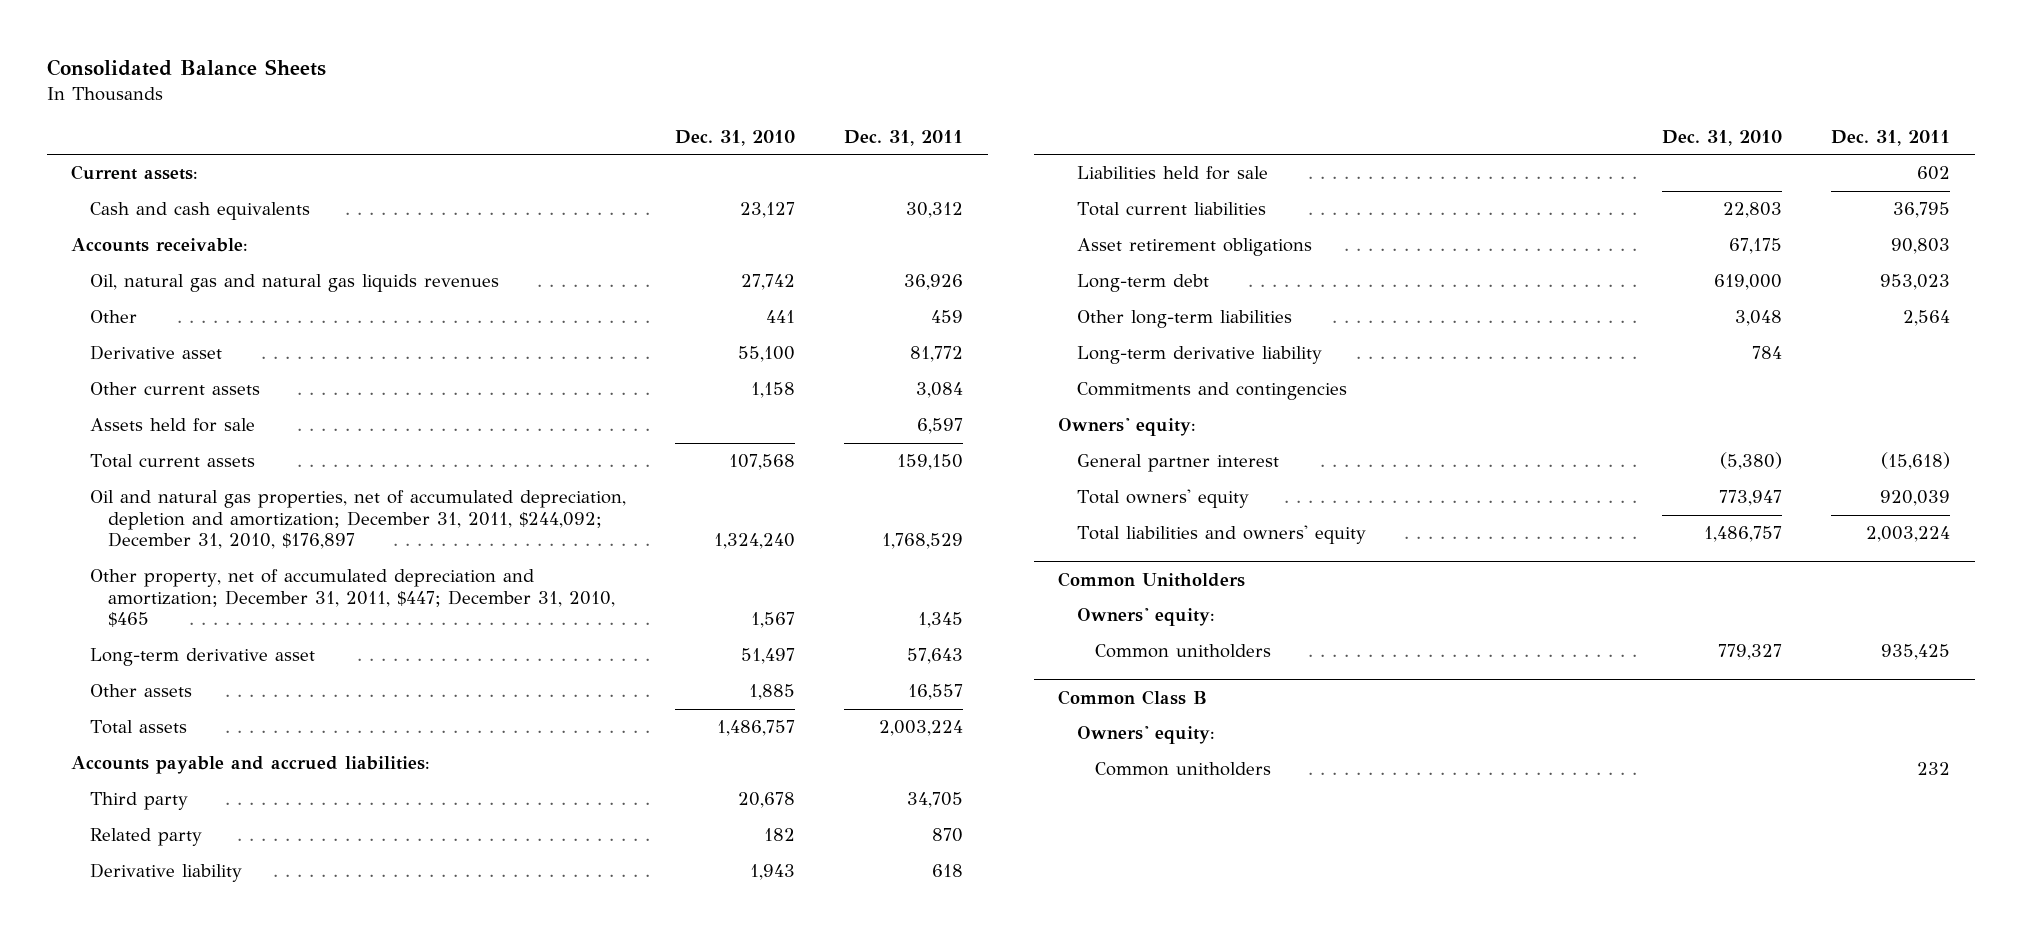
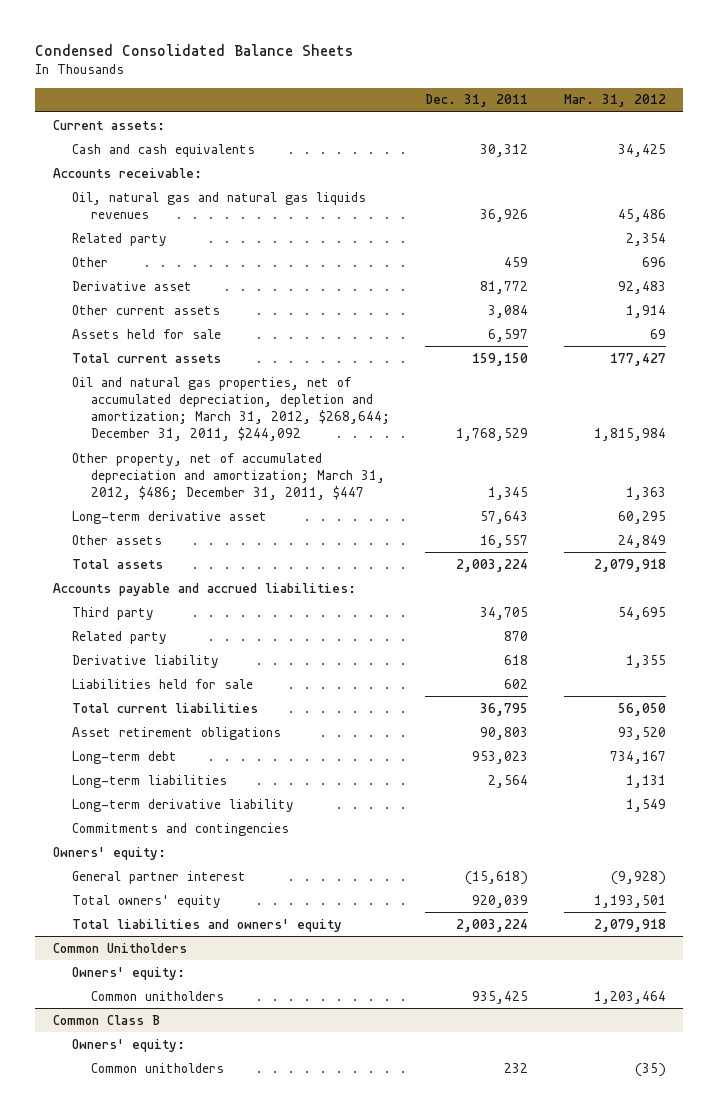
- Consolidated Balance Sheets
+ Condensed Consolidated Balance Sheets
- | Dec. 31, 2010 | Dec. 31, 2011
+ | Dec. 31, 2011 | Mar. 31, 2012
+ Related party | | 2,354
- Oil and natural gas properties, net of accumulated depreciation, depletion and amortization; December 31, 2011, $244,092; December 31, 2010, $176,897 | 1,324,240 | 1,768,529
- Other property, net of accumulated depreciation and amortization; December 31, 2011, $447; December 31, 2010, $465 | 1,567 | 1,345
+ Oil and natural gas properties, net of accumulated depreciation, depletion and amortization; March 31, 2012, $268,644; December 31, 2011, $244,092 | 1,768,529 | 1,815,984
+ Other property, net of accumulated depreciation and amortization; March 31, 2012, $486; December 31, 2011, $447 | 1,345 | 1,363
- Other long-term liabilities | 3,048 | 2,564
+ Long-term liabilities | 2,564 | 1,131

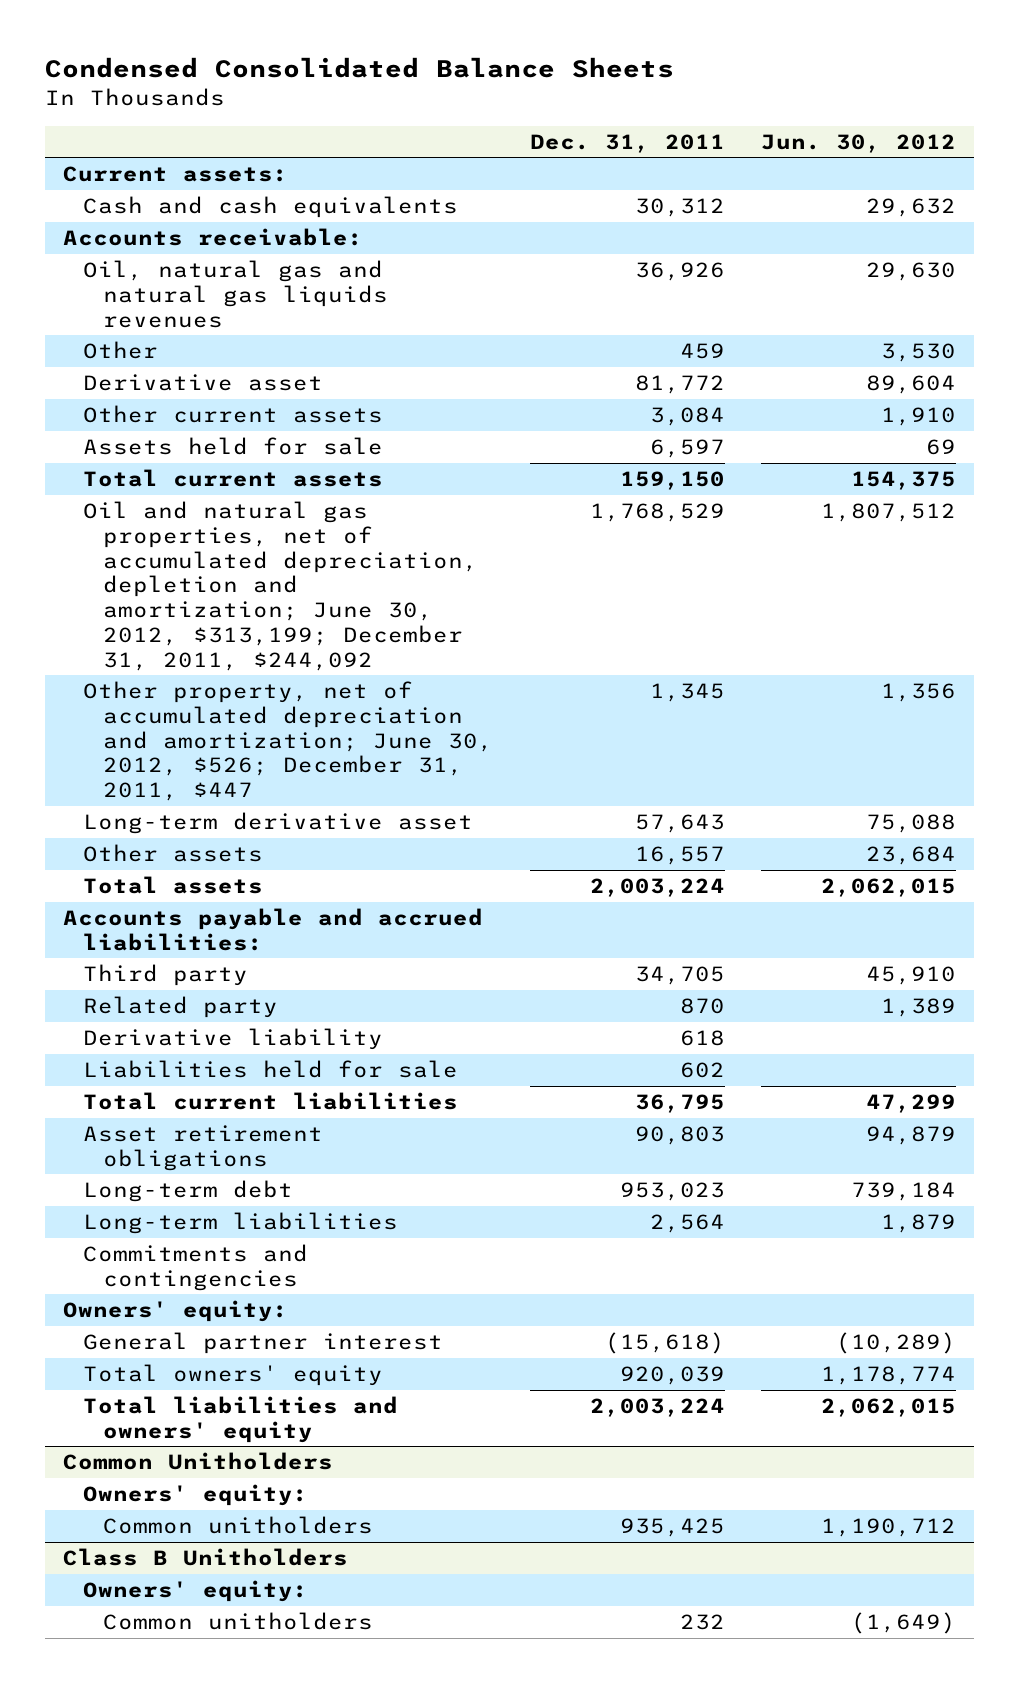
- | Dec. 31, 2011 | Mar. 31, 2012
+ | Dec. 31, 2011 | Jun. 30, 2012
- Related party | | 2,354
- Oil and natural gas properties, net of accumulated depreciation, depletion and amortization; March 31, 2012, $268,644; December 31, 2011, $244,092 | 1,768,529 | 1,815,984
- Other property, net of accumulated depreciation and amortization; March 31, 2012, $486; December 31, 2011, $447 | 1,345 | 1,363
+ Oil and natural gas properties, net of accumulated depreciation, depletion and amortization; June 30, 2012, $313,199; December 31, 2011, $244,092 | 1,768,529 | 1,807,512
+ Other property, net of accumulated depreciation and amortization; June 30, 2012, $526; December 31, 2011, $447 | 1,345 | 1,356
- Long-term derivative liability | | 1,549
- Common Class B
+ Class B Unitholders

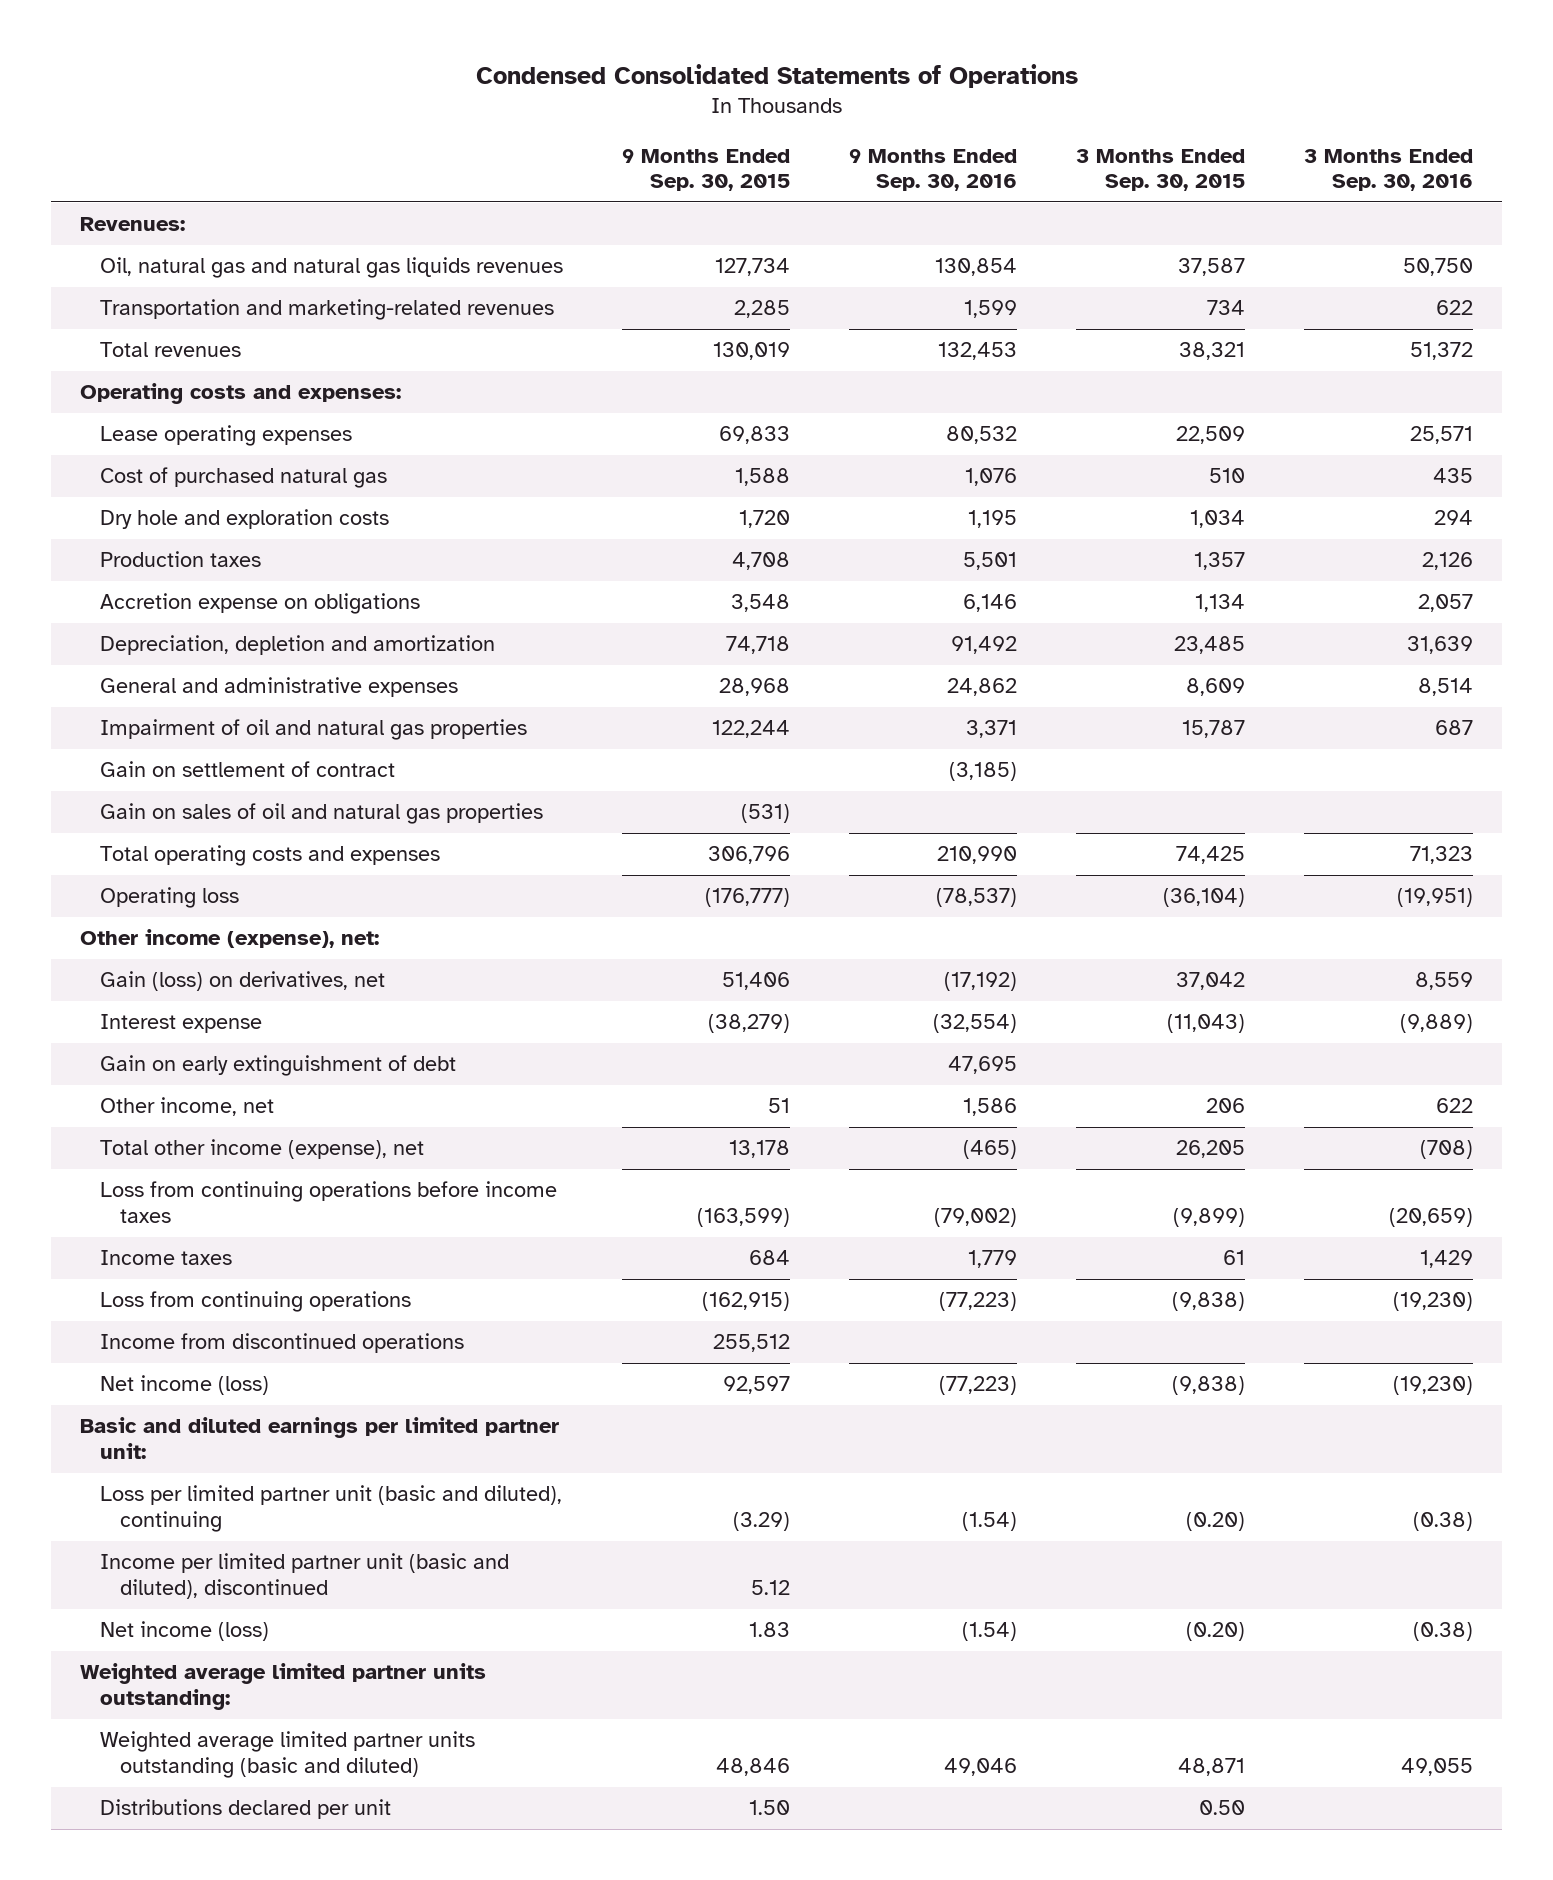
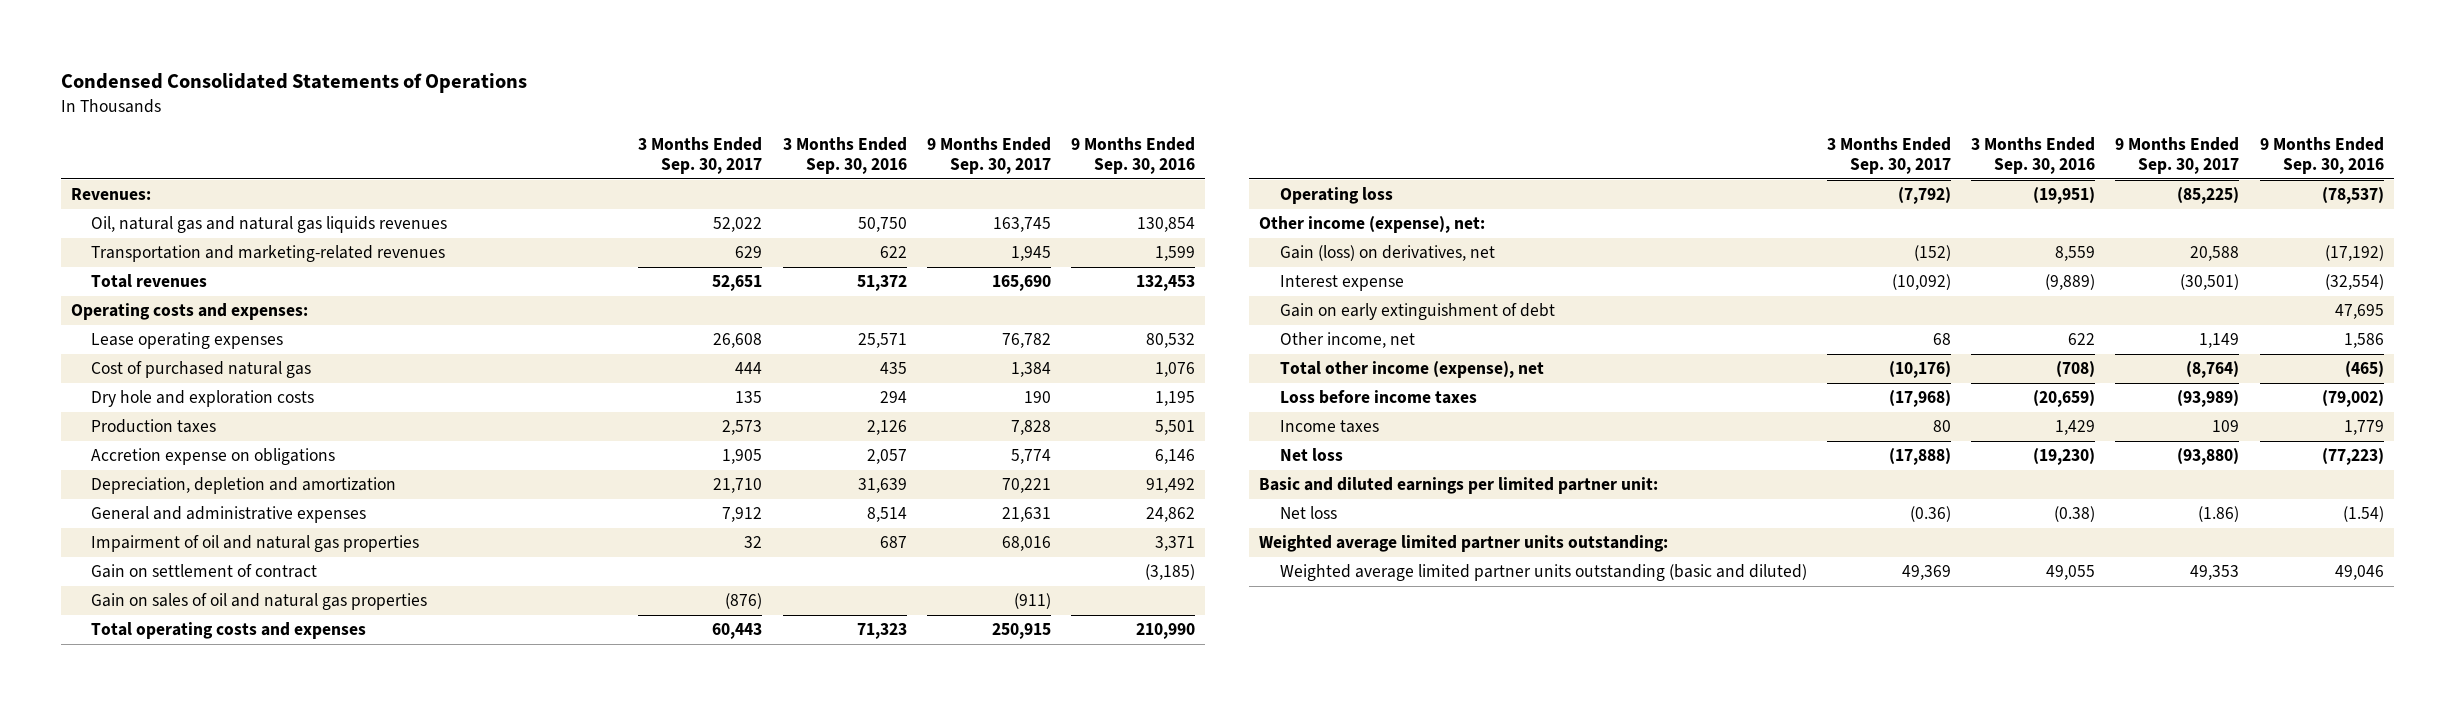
- | 9 Months Ended Sep. 30, 2015 | 9 Months Ended Sep. 30, 2016 | 3 Months Ended Sep. 30, 2015 | 3 Months Ended Sep. 30, 2016
+ | 3 Months Ended Sep. 30, 2017 | 3 Months Ended Sep. 30, 2016 | 9 Months Ended Sep. 30, 2017 | 9 Months Ended Sep. 30, 2016
- Loss from continuing operations before income taxes | (163,599) | (79,002) | (9,899) | (20,659)
+ Loss before income taxes | (17,968) | (20,659) | (93,989) | (79,002)
- Loss from continuing operations | (162,915) | (77,223) | (9,838) | (19,230)
- Income from discontinued operations | 255,512 | | |
- Net income (loss) | 92,597 | (77,223) | (9,838) | (19,230)
+ Net loss | (17,888) | (19,230) | (93,880) | (77,223)
- Loss per limited partner unit (basic and diluted), continuing | (3.29) | (1.54) | (0.20) | (0.38)
- Income per limited partner unit (basic and diluted), discontinued | 5.12 | | |
- Net income (loss) | 1.83 | (1.54) | (0.20) | (0.38)
+ Net loss | (0.36) | (0.38) | (1.86) | (1.54)
- Distributions declared per unit | 1.50 | | 0.50 |

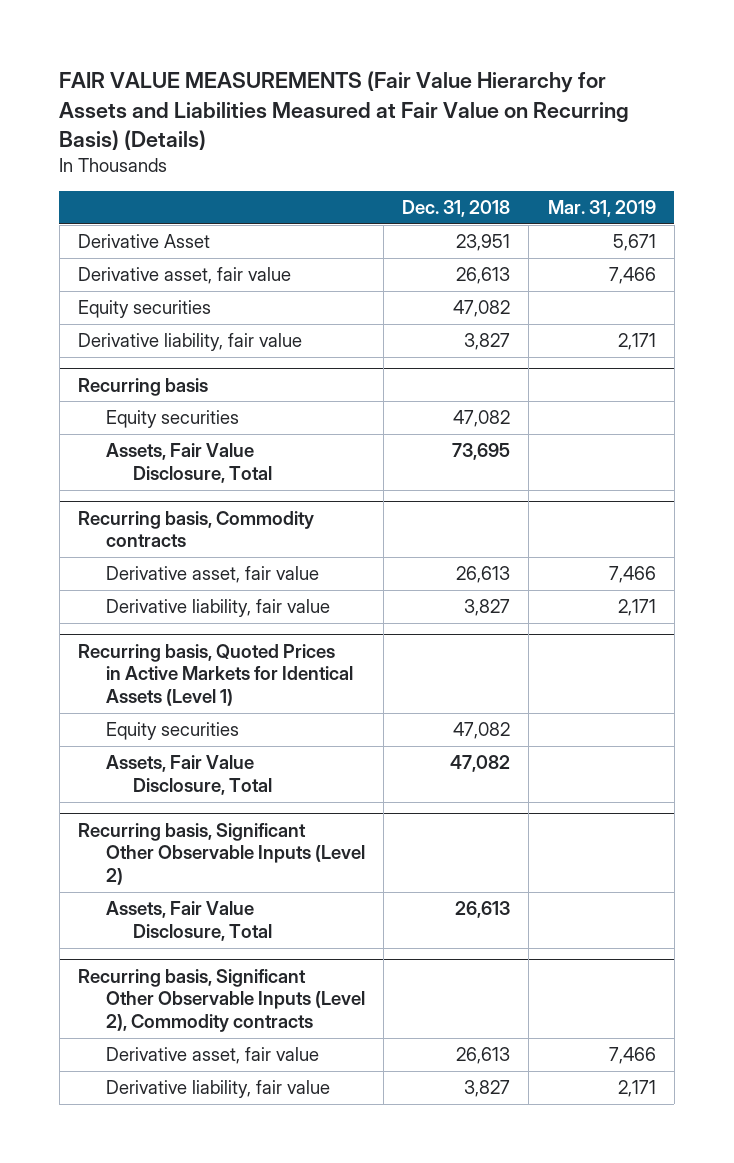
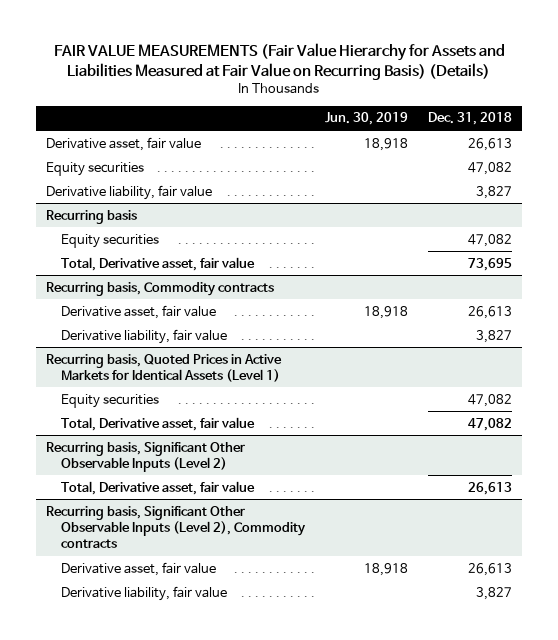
- | Dec. 31, 2018 | Mar. 31, 2019
+ | Jun. 30, 2019 | Dec. 31, 2018
- Derivative Asset | 23,951 | 5,671
@ Recurring basis
- Assets, Fair Value Disclosure, Total | 73,695 |
+ Total, Derivative asset, fair value | | 73,695
@ Recurring basis, Quoted Prices in Active Markets for Identical Assets (Level 1)
- Assets, Fair Value Disclosure, Total | 47,082 |
+ Total, Derivative asset, fair value | | 47,082
@ Recurring basis, Significant Other Observable Inputs (Level 2)
- Assets, Fair Value Disclosure, Total | 26,613 |
+ Total, Derivative asset, fair value | | 26,613

